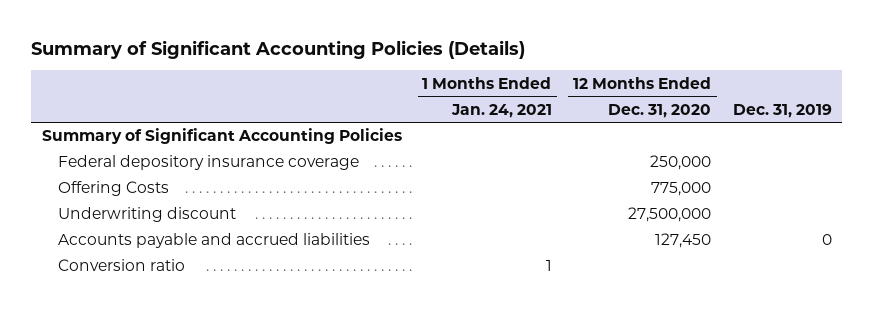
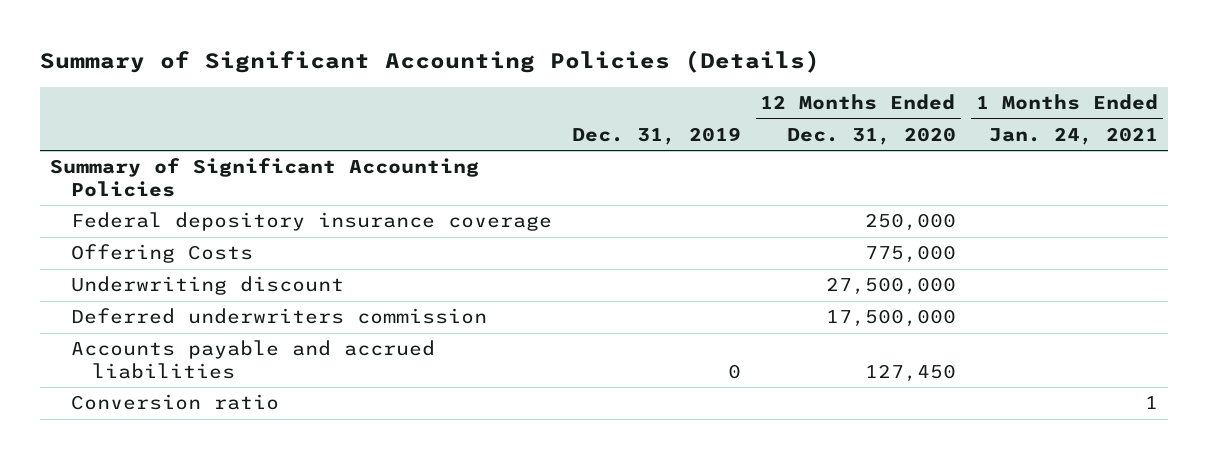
- | 1 Months Ended Jan. 24, 2021 | 12 Months Ended Dec. 31, 2020 | Dec. 31, 2019
+ | Dec. 31, 2019 | 12 Months Ended Dec. 31, 2020 | 1 Months Ended Jan. 24, 2021
+ Deferred underwriters commission | | 17,500,000 |

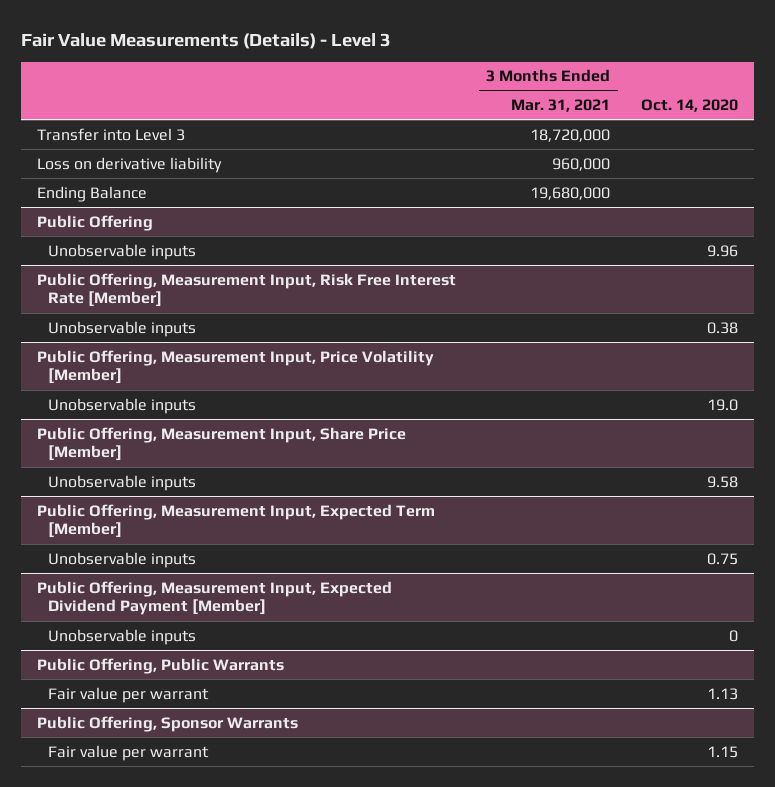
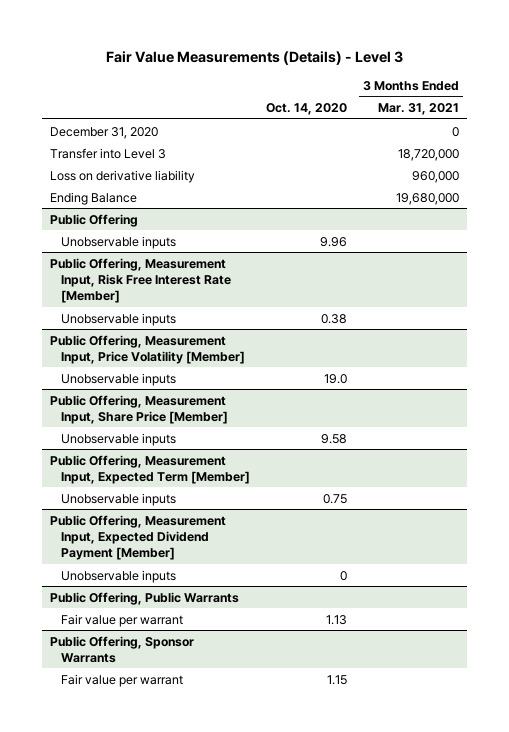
- | 3 Months Ended Mar. 31, 2021 | Oct. 14, 2020
+ | Oct. 14, 2020 | 3 Months Ended Mar. 31, 2021
+ December 31, 2020 | | 0

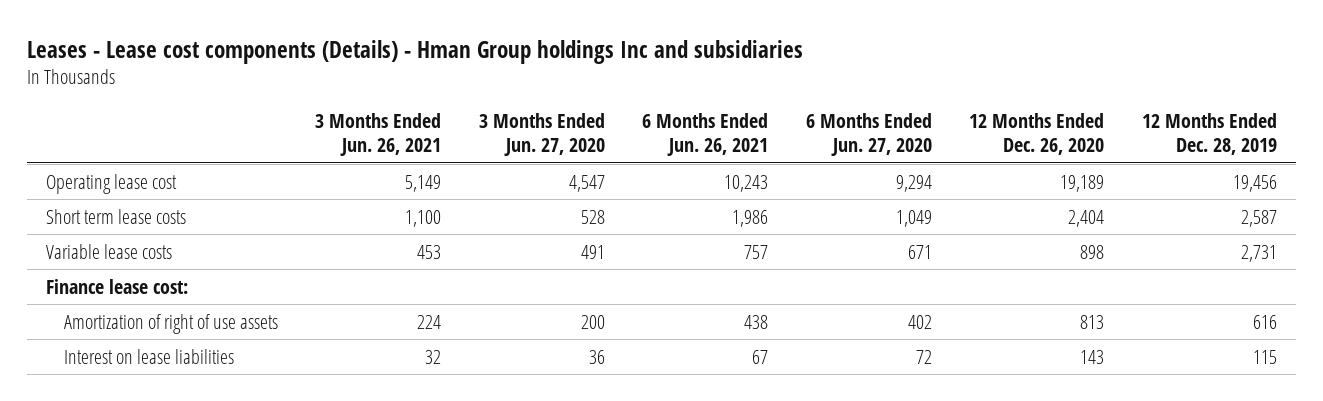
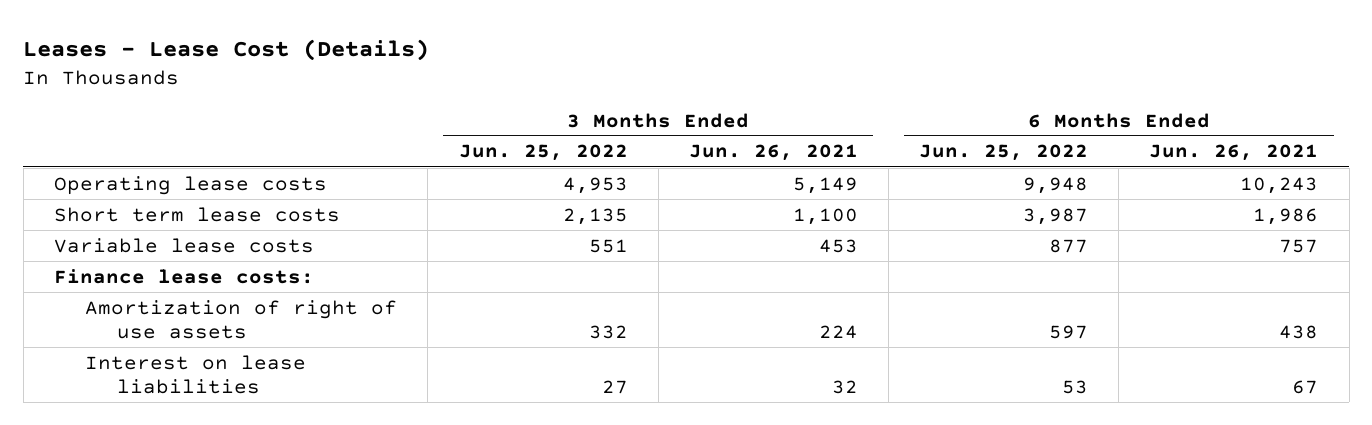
- Leases - Lease cost components (Details) - Hman Group holdings Inc and subsidiaries
+ Leases - Lease Cost (Details)
- | 3 Months Ended Jun. 26, 2021 | 3 Months Ended Jun. 27, 2020 | 6 Months Ended Jun. 26, 2021 | 6 Months Ended Jun. 27, 2020 | 12 Months Ended Dec. 26, 2020 | 12 Months Ended Dec. 28, 2019
+ | 3 Months Ended Jun. 25, 2022 | 3 Months Ended Jun. 26, 2021 | 6 Months Ended Jun. 25, 2022 | 6 Months Ended Jun. 26, 2021
- Operating lease cost | 5,149 | 4,547 | 10,243 | 9,294 | 19,189 | 19,456
+ Operating lease costs | 4,953 | 5,149 | 9,948 | 10,243
- Finance lease cost:
+ Finance lease costs:

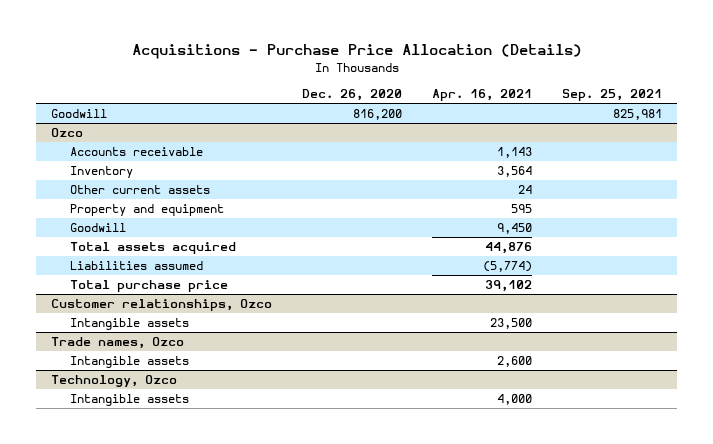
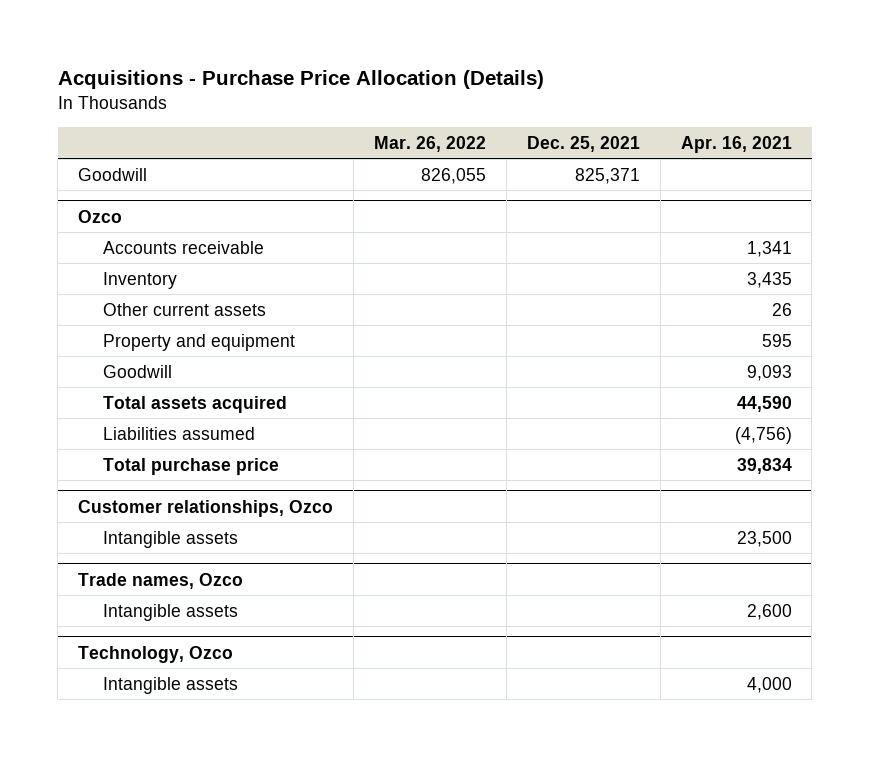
- | Dec. 26, 2020 | Apr. 16, 2021 | Sep. 25, 2021
+ | Mar. 26, 2022 | Dec. 25, 2021 | Apr. 16, 2021
@ Ozco
- Accounts receivable | | 1,143 |
- Inventory | | 3,564 |
- Other current assets | | 24 |
+ Accounts receivable | | | 1,341
+ Inventory | | | 3,435
+ Other current assets | | | 26
- Goodwill | | 9,450 |
- Total assets acquired | | 44,876 |
- Liabilities assumed | | (5,774) |
- Total purchase price | | 39,102 |
+ Goodwill | | | 9,093
+ Total assets acquired | | | 44,590
+ Liabilities assumed | | | (4,756)
+ Total purchase price | | | 39,834

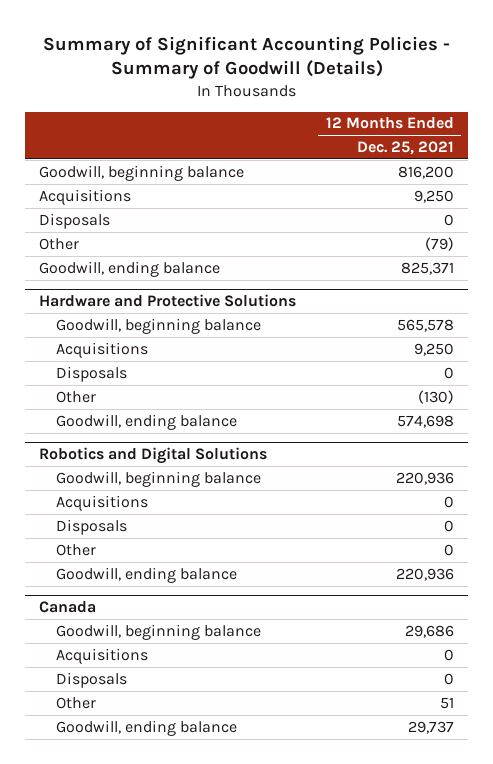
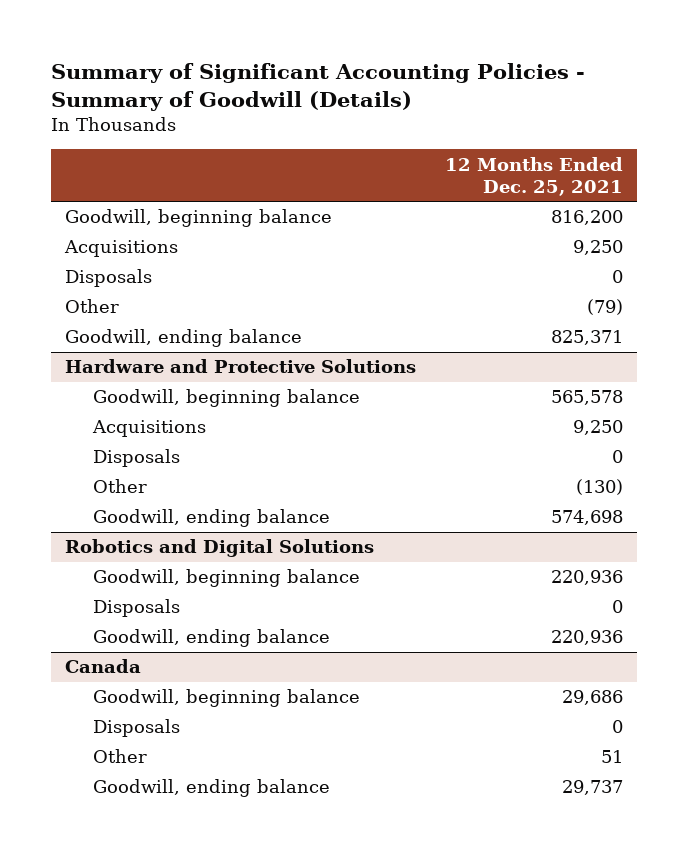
@ Robotics and Digital Solutions
- Acquisitions | 0
- Other | 0
@ Canada
- Acquisitions | 0

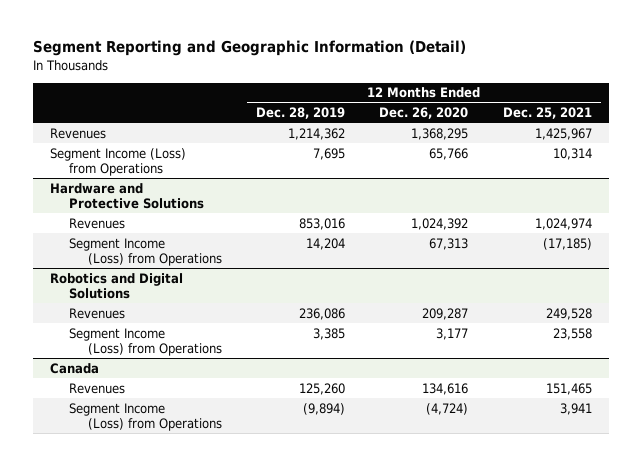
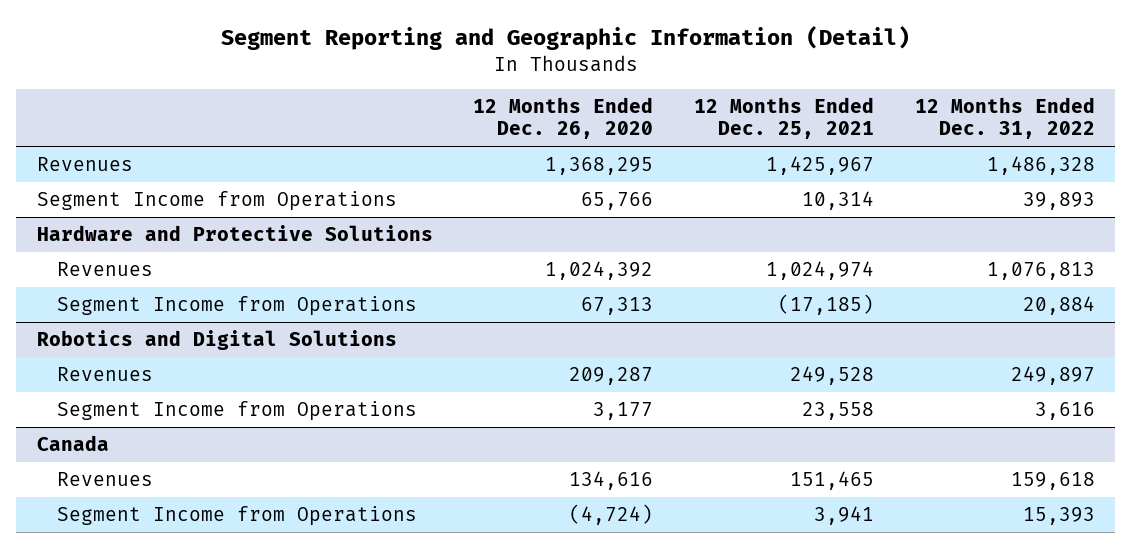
- | 12 Months Ended Dec. 28, 2019 | 12 Months Ended Dec. 26, 2020 | 12 Months Ended Dec. 25, 2021
+ | 12 Months Ended Dec. 26, 2020 | 12 Months Ended Dec. 25, 2021 | 12 Months Ended Dec. 31, 2022
- Segment Income (Loss) from Operations | 7,695 | 65,766 | 10,314
+ Segment Income from Operations | 65,766 | 10,314 | 39,893
@ Hardware and Protective Solutions
- Segment Income (Loss) from Operations | 14,204 | 67,313 | (17,185)
+ Segment Income from Operations | 67,313 | (17,185) | 20,884
@ Robotics and Digital Solutions
- Segment Income (Loss) from Operations | 3,385 | 3,177 | 23,558
+ Segment Income from Operations | 3,177 | 23,558 | 3,616
@ Canada
- Segment Income (Loss) from Operations | (9,894) | (4,724) | 3,941
+ Segment Income from Operations | (4,724) | 3,941 | 15,393

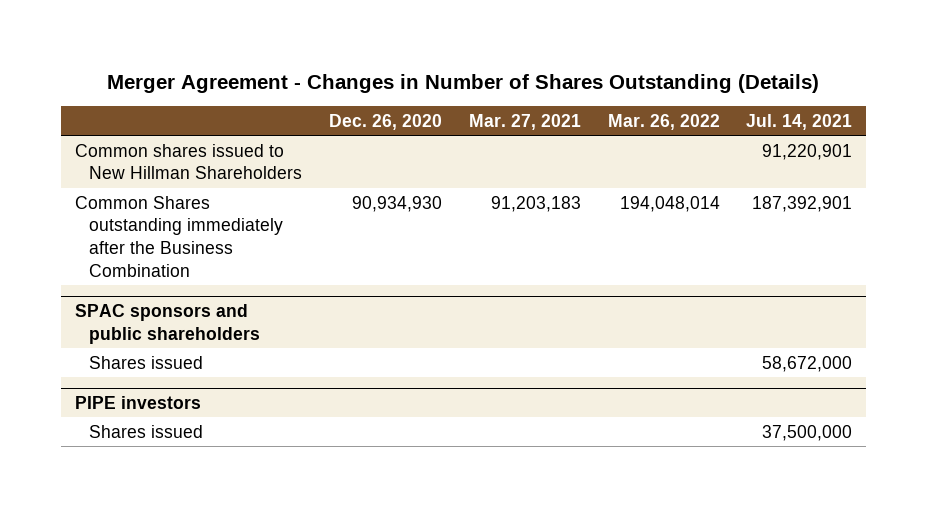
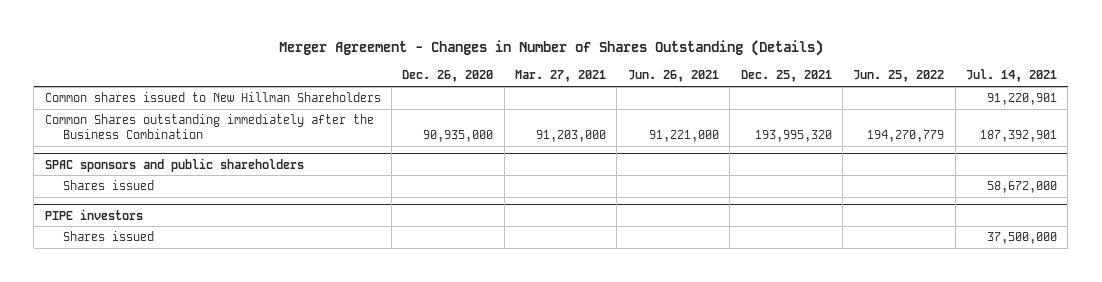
- | Dec. 26, 2020 | Mar. 27, 2021 | Mar. 26, 2022 | Jul. 14, 2021
+ | Dec. 26, 2020 | Mar. 27, 2021 | Jun. 26, 2021 | Dec. 25, 2021 | Jun. 25, 2022 | Jul. 14, 2021
- Common Shares outstanding immediately after the Business Combination | 90,934,930 | 91,203,183 | 194,048,014 | 187,392,901
+ Common Shares outstanding immediately after the Business Combination | 90,935,000 | 91,203,000 | 91,221,000 | 193,995,320 | 194,270,779 | 187,392,901

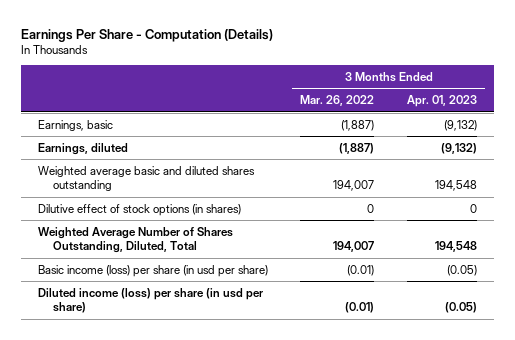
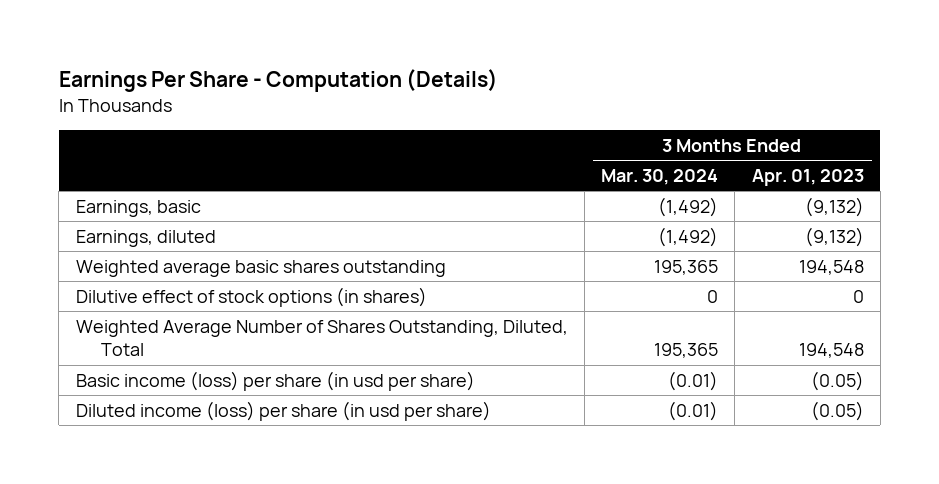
- | 3 Months Ended Mar. 26, 2022 | 3 Months Ended Apr. 01, 2023
+ | 3 Months Ended Mar. 30, 2024 | 3 Months Ended Apr. 01, 2023
- Weighted average basic and diluted shares outstanding | 194,007 | 194,548
+ Weighted average basic shares outstanding | 195,365 | 194,548

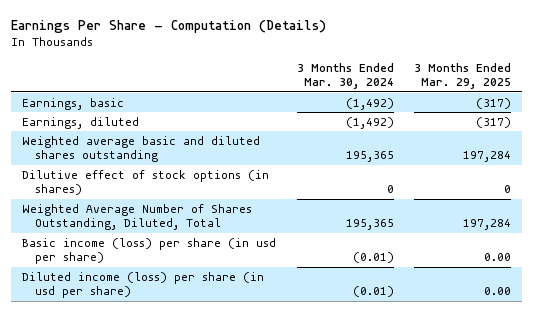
- | 3 Months Ended Mar. 30, 2024 | 3 Months Ended Apr. 01, 2023
+ | 3 Months Ended Mar. 30, 2024 | 3 Months Ended Mar. 29, 2025
- Weighted average basic shares outstanding | 195,365 | 194,548
+ Weighted average basic and diluted shares outstanding | 195,365 | 197,284

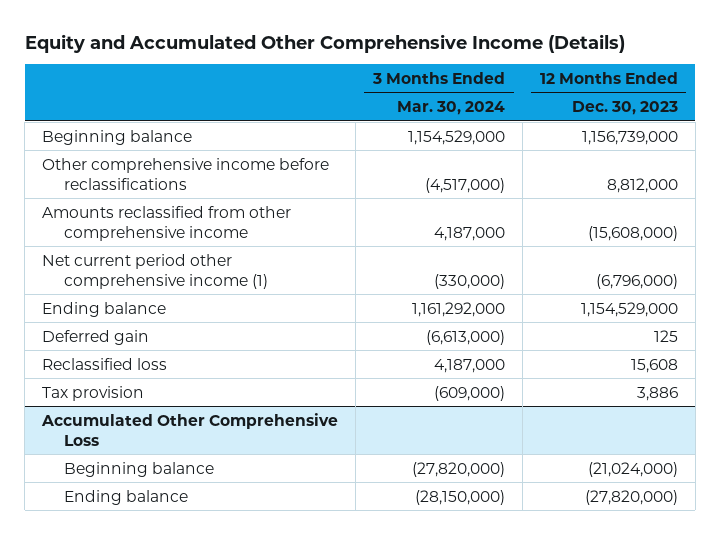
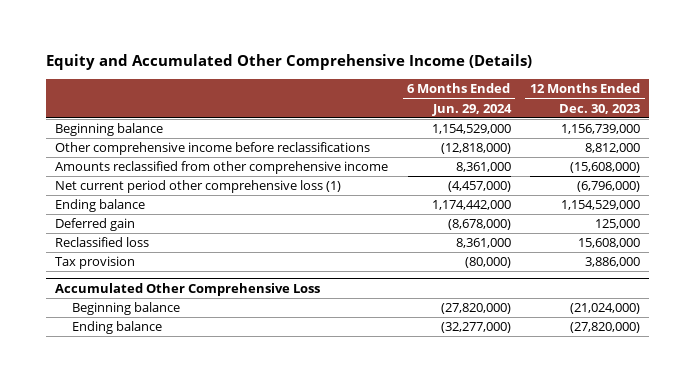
- | 3 Months Ended Mar. 30, 2024 | 12 Months Ended Dec. 30, 2023
+ | 6 Months Ended Jun. 29, 2024 | 12 Months Ended Dec. 30, 2023
- Net current period other comprehensive income (1) | (330,000) | (6,796,000)
+ Net current period other comprehensive loss (1) | (4,457,000) | (6,796,000)
- Deferred gain | (6,613,000) | 125
- Reclassified loss | 4,187,000 | 15,608
- Tax provision | (609,000) | 3,886
+ Deferred gain | (8,678,000) | 125,000
+ Reclassified loss | 8,361,000 | 15,608,000
+ Tax provision | (80,000) | 3,886,000

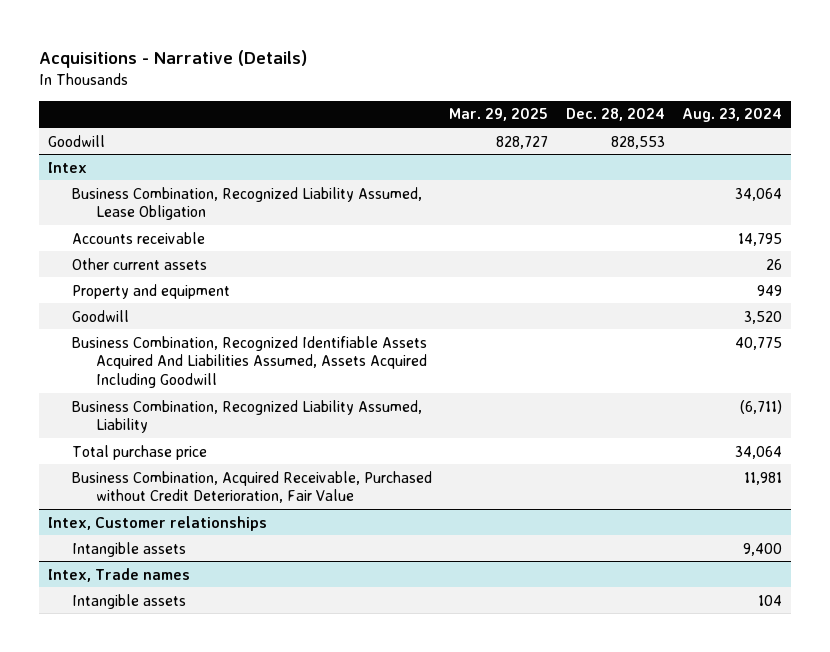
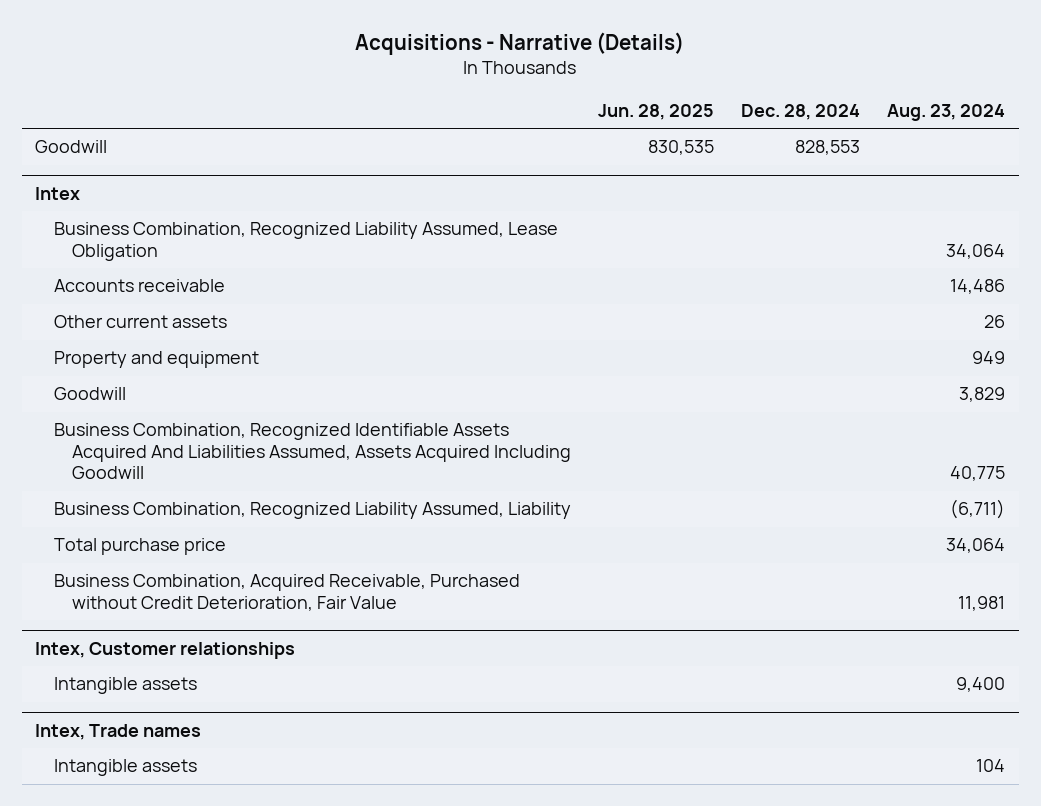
- | Mar. 29, 2025 | Dec. 28, 2024 | Aug. 23, 2024
+ | Jun. 28, 2025 | Dec. 28, 2024 | Aug. 23, 2024
@ Intex
- Accounts receivable | | | 14,795
+ Accounts receivable | | | 14,486
- Goodwill | | | 3,520
+ Goodwill | | | 3,829

